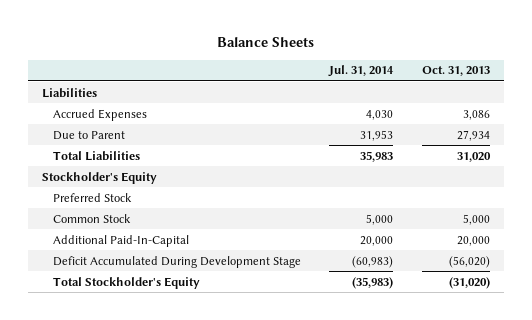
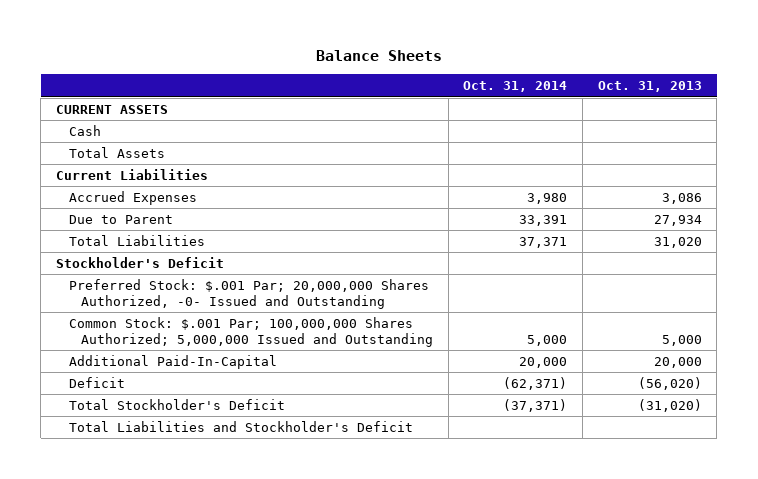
- | Jul. 31, 2014 | Oct. 31, 2013
+ | Oct. 31, 2014 | Oct. 31, 2013
- Liabilities
+ CURRENT ASSETS
+ Cash
+ Total Assets
+ Current Liabilities
- Stockholder's Equity
- Preferred Stock
- Common Stock | 5,000 | 5,000
+ Stockholder's Deficit
+ Preferred Stock: $.001 Par; 20,000,000 Shares Authorized, -0- Issued and Outstanding
+ Common Stock: $.001 Par; 100,000,000 Shares Authorized; 5,000,000 Issued and Outstanding | 5,000 | 5,000
- Deficit Accumulated During Development Stage | (60,983) | (56,020)
- Total Stockholder's Equity | (35,983) | (31,020)
+ Deficit | (62,371) | (56,020)
+ Total Stockholder's Deficit | (37,371) | (31,020)
+ Total Liabilities and Stockholder's Deficit

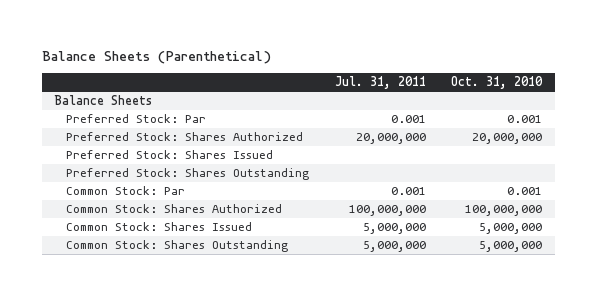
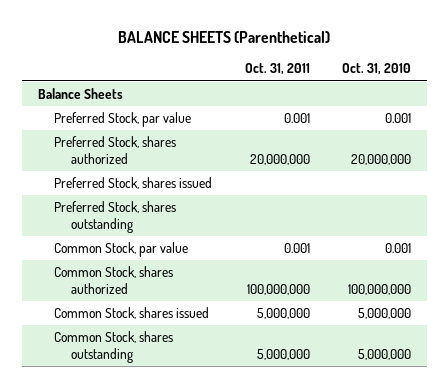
- Balance Sheets (Parenthetical)
+ BALANCE SHEETS (Parenthetical)
- | Jul. 31, 2011 | Oct. 31, 2010
+ | Oct. 31, 2011 | Oct. 31, 2010
- Preferred Stock: Par | 0.001 | 0.001
- Preferred Stock: Shares Authorized | 20,000,000 | 20,000,000
- Preferred Stock: Shares Issued
- Preferred Stock: Shares Outstanding
- Common Stock: Par | 0.001 | 0.001
- Common Stock: Shares Authorized | 100,000,000 | 100,000,000
- Common Stock: Shares Issued | 5,000,000 | 5,000,000
- Common Stock: Shares Outstanding | 5,000,000 | 5,000,000
+ Preferred Stock, par value | 0.001 | 0.001
+ Preferred Stock, shares authorized | 20,000,000 | 20,000,000
+ Preferred Stock, shares issued
+ Preferred Stock, shares outstanding
+ Common Stock, par value | 0.001 | 0.001
+ Common Stock, shares authorized | 100,000,000 | 100,000,000
+ Common Stock, shares issued | 5,000,000 | 5,000,000
+ Common Stock, shares outstanding | 5,000,000 | 5,000,000

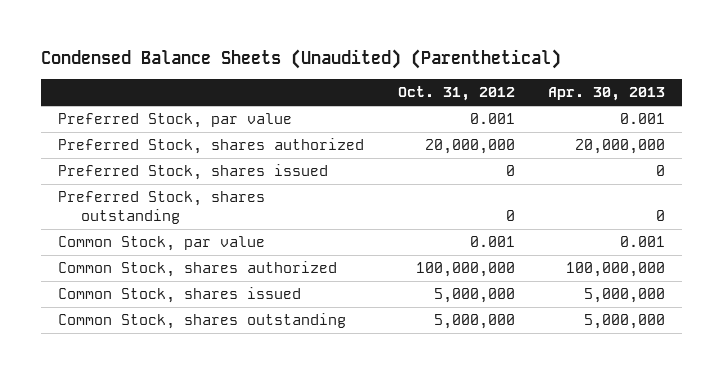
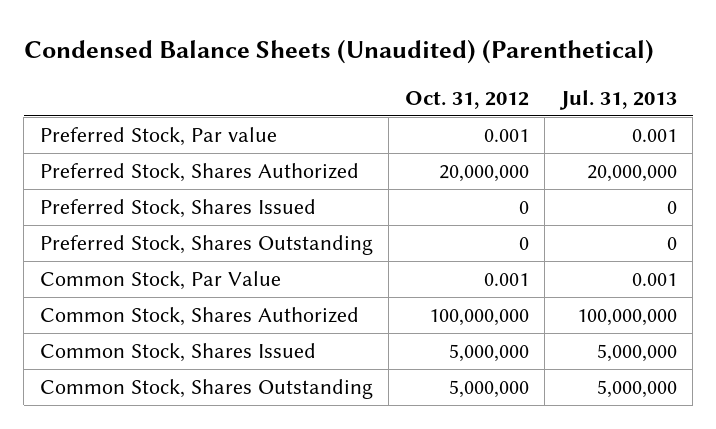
- | Oct. 31, 2012 | Apr. 30, 2013
+ | Oct. 31, 2012 | Jul. 31, 2013
- Preferred Stock, par value | 0.001 | 0.001
- Preferred Stock, shares authorized | 20,000,000 | 20,000,000
- Preferred Stock, shares issued | 0 | 0
- Preferred Stock, shares outstanding | 0 | 0
- Common Stock, par value | 0.001 | 0.001
- Common Stock, shares authorized | 100,000,000 | 100,000,000
- Common Stock, shares issued | 5,000,000 | 5,000,000
- Common Stock, shares outstanding | 5,000,000 | 5,000,000
+ Preferred Stock, Par value | 0.001 | 0.001
+ Preferred Stock, Shares Authorized | 20,000,000 | 20,000,000
+ Preferred Stock, Shares Issued | 0 | 0
+ Preferred Stock, Shares Outstanding | 0 | 0
+ Common Stock, Par Value | 0.001 | 0.001
+ Common Stock, Shares Authorized | 100,000,000 | 100,000,000
+ Common Stock, Shares Issued | 5,000,000 | 5,000,000
+ Common Stock, Shares Outstanding | 5,000,000 | 5,000,000

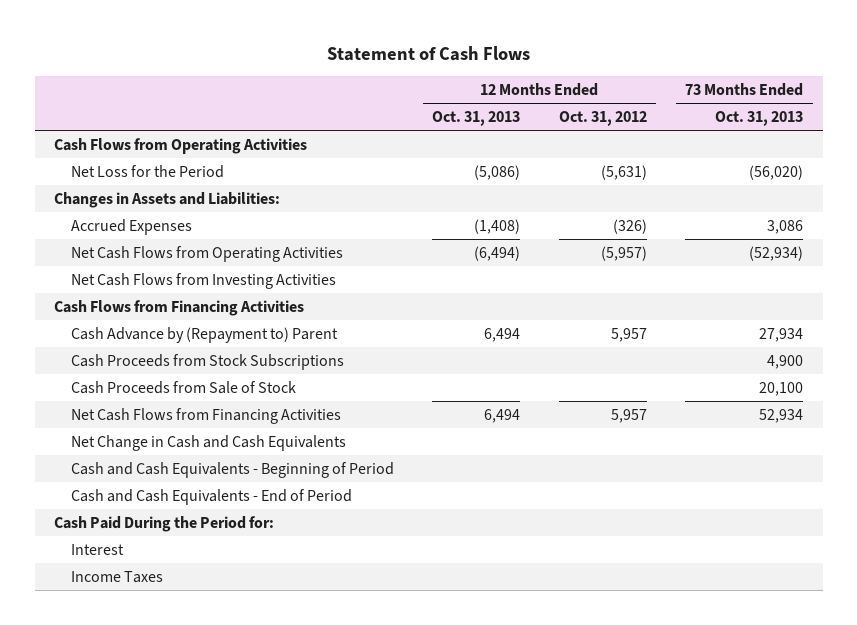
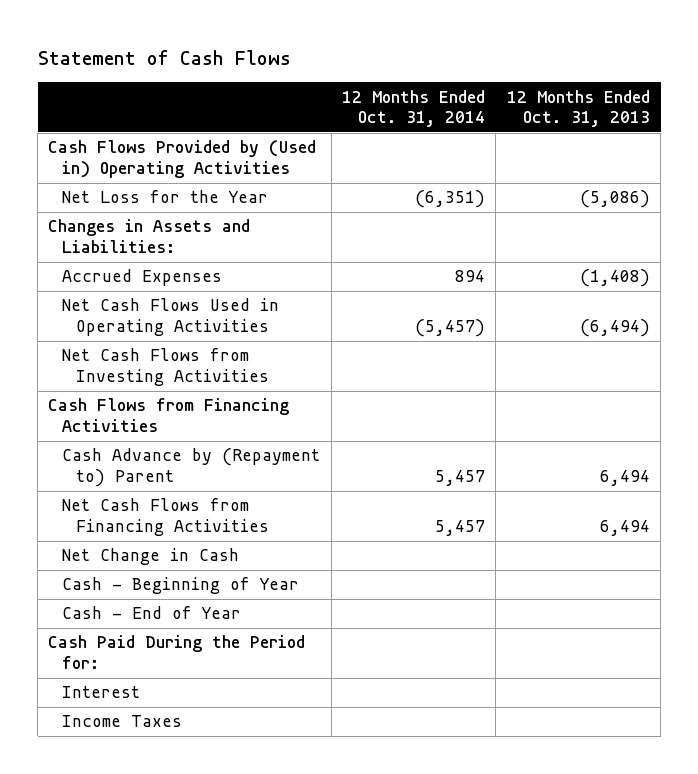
- | 12 Months Ended Oct. 31, 2013 | 12 Months Ended Oct. 31, 2012 | 73 Months Ended Oct. 31, 2013
+ | 12 Months Ended Oct. 31, 2014 | 12 Months Ended Oct. 31, 2013
- Cash Flows from Operating Activities
- Net Loss for the Period | (5,086) | (5,631) | (56,020)
+ Cash Flows Provided by (Used in) Operating Activities
+ Net Loss for the Year | (6,351) | (5,086)
- Net Cash Flows from Operating Activities | (6,494) | (5,957) | (52,934)
+ Net Cash Flows Used in Operating Activities | (5,457) | (6,494)
- Cash Proceeds from Stock Subscriptions | | | 4,900
- Cash Proceeds from Sale of Stock | | | 20,100
- Net Change in Cash and Cash Equivalents
- Cash and Cash Equivalents - Beginning of Period
- Cash and Cash Equivalents - End of Period
+ Net Change in Cash
+ Cash - Beginning of Year
+ Cash - End of Year

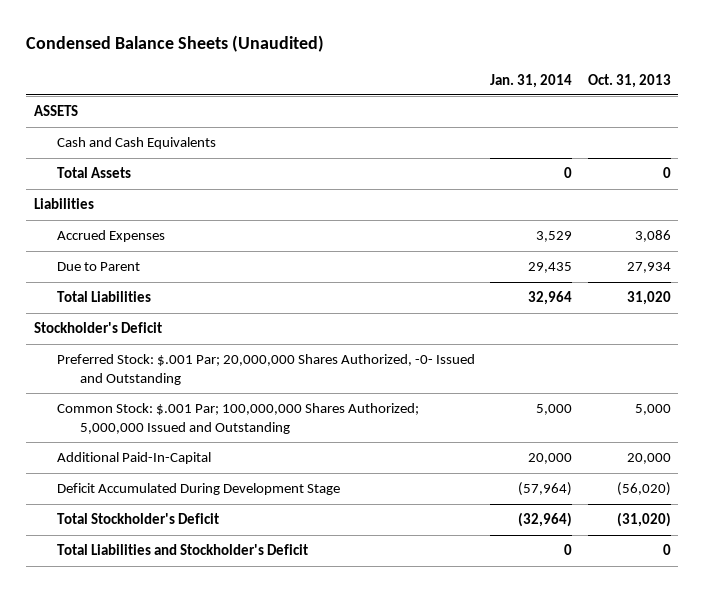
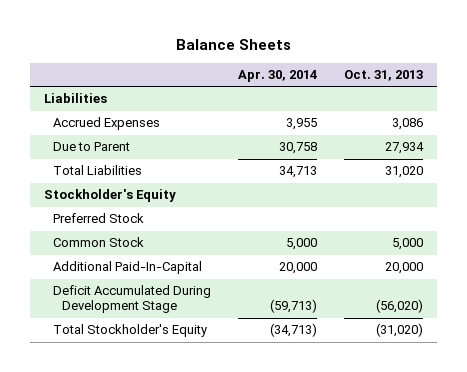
- Condensed Balance Sheets (Unaudited)
+ Balance Sheets
- | Jan. 31, 2014 | Oct. 31, 2013
+ | Apr. 30, 2014 | Oct. 31, 2013
- ASSETS
- Cash and Cash Equivalents
- Total Assets | 0 | 0
- Stockholder's Deficit
- Preferred Stock: $.001 Par; 20,000,000 Shares Authorized, -0- Issued and Outstanding
- Common Stock: $.001 Par; 100,000,000 Shares Authorized; 5,000,000 Issued and Outstanding | 5,000 | 5,000
+ Stockholder's Equity
+ Preferred Stock
+ Common Stock | 5,000 | 5,000
- Total Stockholder's Deficit | (32,964) | (31,020)
- Total Liabilities and Stockholder's Deficit | 0 | 0
+ Total Stockholder's Equity | (34,713) | (31,020)

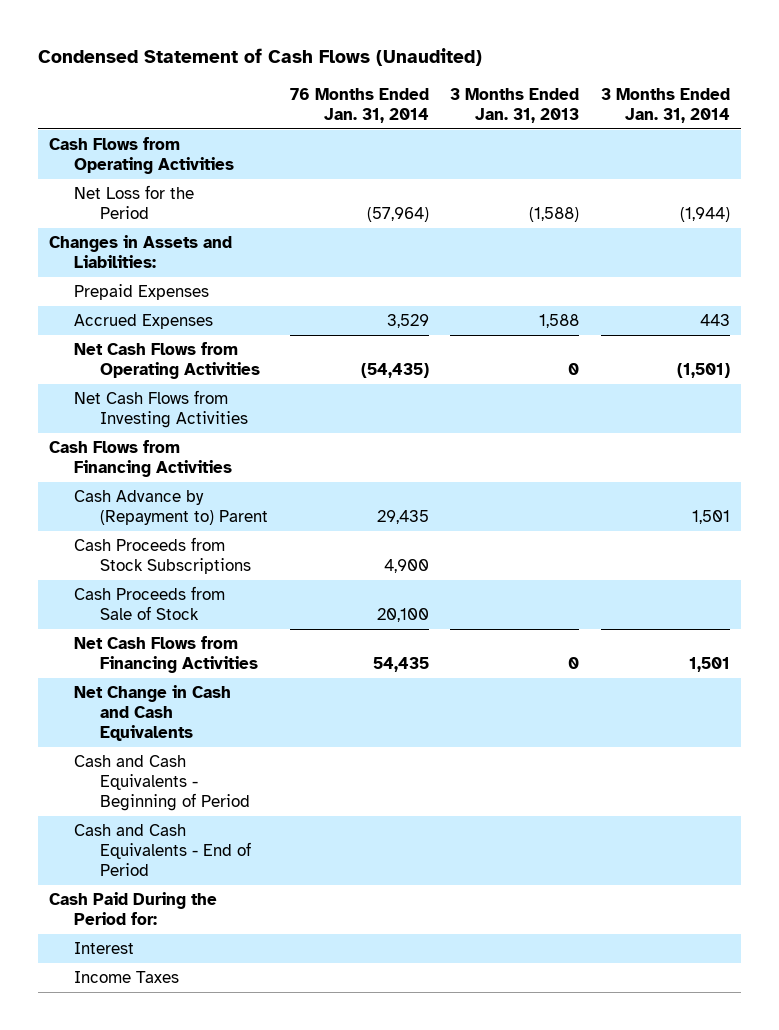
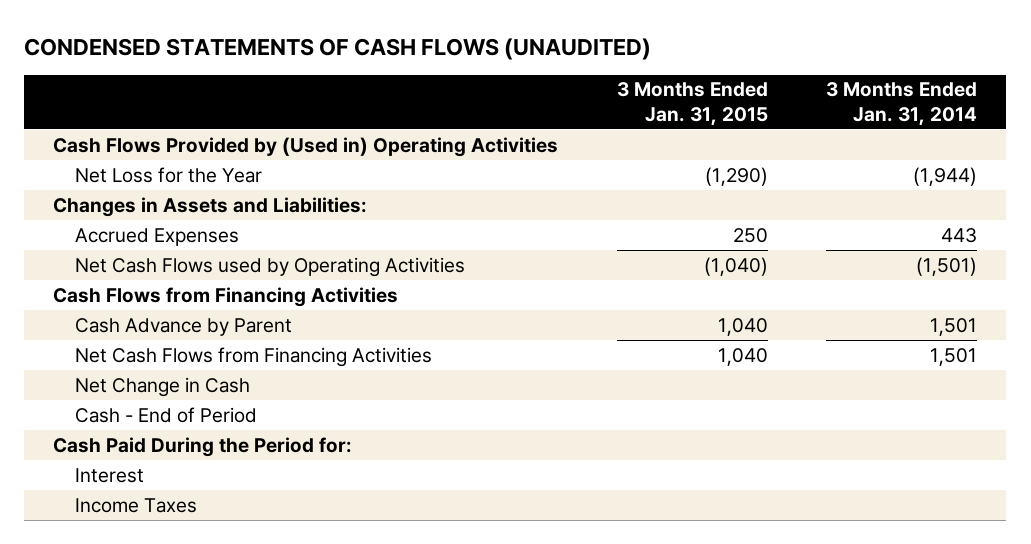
- Condensed Statement of Cash Flows (Unaudited)
+ CONDENSED STATEMENTS OF CASH FLOWS (UNAUDITED)
- | 76 Months Ended Jan. 31, 2014 | 3 Months Ended Jan. 31, 2013 | 3 Months Ended Jan. 31, 2014
+ | 3 Months Ended Jan. 31, 2015 | 3 Months Ended Jan. 31, 2014
- Cash Flows from Operating Activities
- Net Loss for the Period | (57,964) | (1,588) | (1,944)
+ Cash Flows Provided by (Used in) Operating Activities
+ Net Loss for the Year | (1,290) | (1,944)
- Prepaid Expenses
- Net Cash Flows from Operating Activities | (54,435) | 0 | (1,501)
- Net Cash Flows from Investing Activities
+ Net Cash Flows used by Operating Activities | (1,040) | (1,501)
- Cash Advance by (Repayment to) Parent | 29,435 | | 1,501
- Cash Proceeds from Stock Subscriptions | 4,900 | |
- Cash Proceeds from Sale of Stock | 20,100 | |
+ Cash Advance by Parent | 1,040 | 1,501
- Net Change in Cash and Cash Equivalents
- Cash and Cash Equivalents - Beginning of Period
- Cash and Cash Equivalents - End of Period
+ Net Change in Cash
+ Cash - End of Period

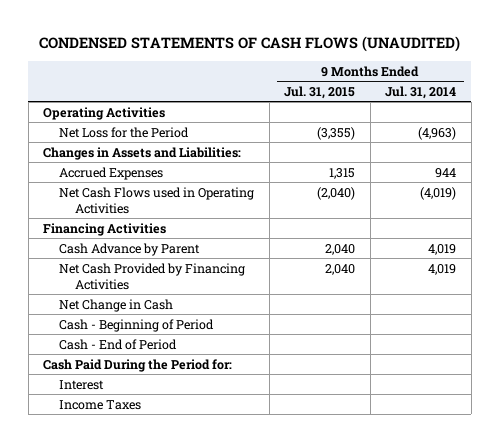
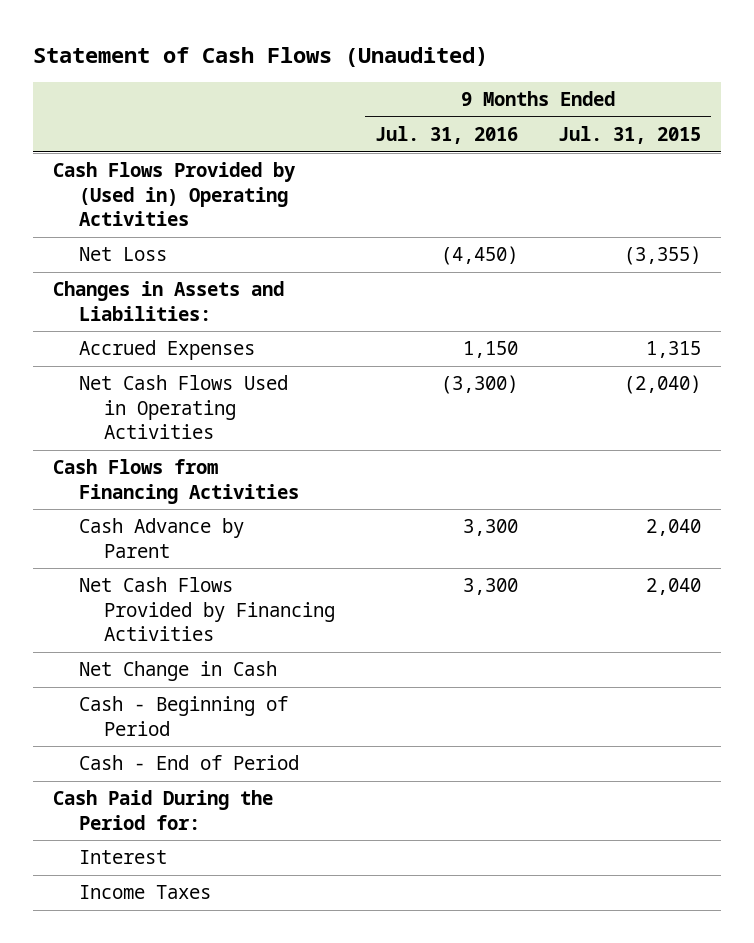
- CONDENSED STATEMENTS OF CASH FLOWS (UNAUDITED)
+ Statement of Cash Flows (Unaudited)
- | 9 Months Ended Jul. 31, 2015 | 9 Months Ended Jul. 31, 2014
+ | 9 Months Ended Jul. 31, 2016 | 9 Months Ended Jul. 31, 2015
- Operating Activities
- Net Loss for the Period | (3,355) | (4,963)
+ Cash Flows Provided by (Used in) Operating Activities
+ Net Loss | (4,450) | (3,355)
- Net Cash Flows used in Operating Activities | (2,040) | (4,019)
- Financing Activities
+ Net Cash Flows Used in Operating Activities | (3,300) | (2,040)
+ Cash Flows from Financing Activities
- Net Cash Provided by Financing Activities | 2,040 | 4,019
+ Net Cash Flows Provided by Financing Activities | 3,300 | 2,040

